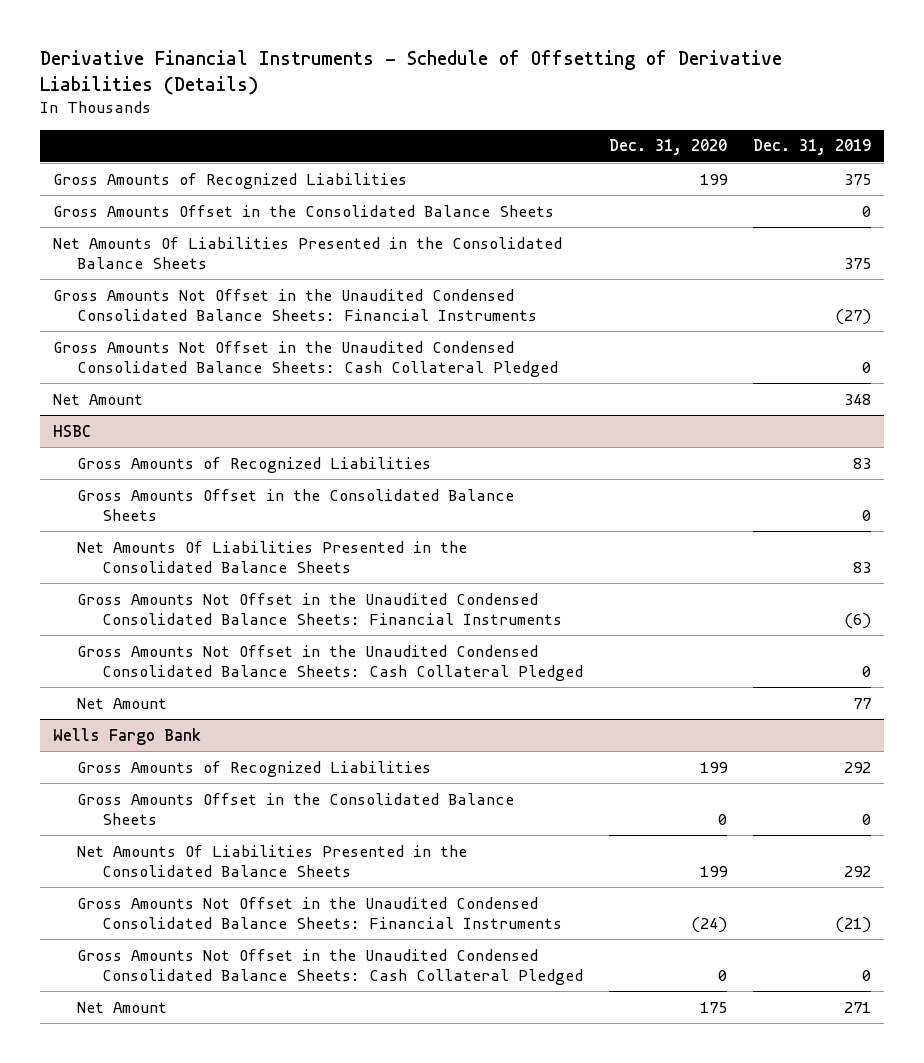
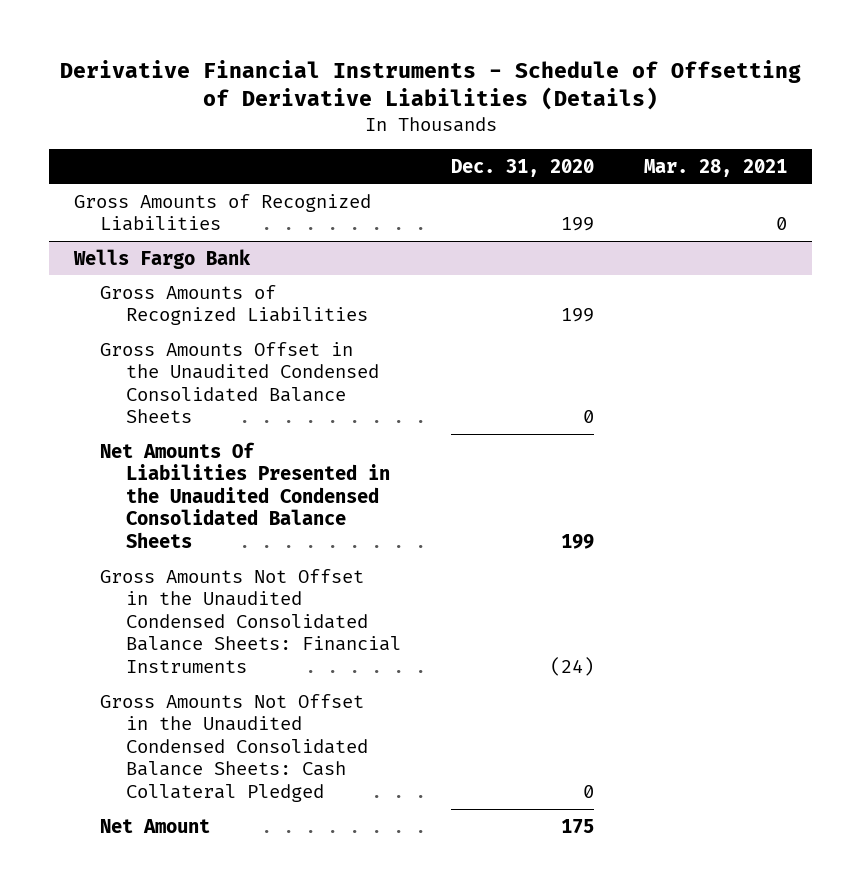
- | Dec. 31, 2020 | Dec. 31, 2019
+ | Dec. 31, 2020 | Mar. 28, 2021
- Gross Amounts Offset in the Consolidated Balance Sheets | | 0
- Net Amounts Of Liabilities Presented in the Consolidated Balance Sheets | | 375
- Gross Amounts Not Offset in the Unaudited Condensed Consolidated Balance Sheets: Financial Instruments | | (27)
- Gross Amounts Not Offset in the Unaudited Condensed Consolidated Balance Sheets: Cash Collateral Pledged | | 0
- Net Amount | | 348
- HSBC
- Gross Amounts of Recognized Liabilities | | 83
- Gross Amounts Offset in the Consolidated Balance Sheets | | 0
- Net Amounts Of Liabilities Presented in the Consolidated Balance Sheets | | 83
- Gross Amounts Not Offset in the Unaudited Condensed Consolidated Balance Sheets: Financial Instruments | | (6)
- Gross Amounts Not Offset in the Unaudited Condensed Consolidated Balance Sheets: Cash Collateral Pledged | | 0
- Net Amount | | 77
@ Wells Fargo Bank
- Gross Amounts Offset in the Consolidated Balance Sheets | 0 | 0
- Net Amounts Of Liabilities Presented in the Consolidated Balance Sheets | 199 | 292
+ Gross Amounts Offset in the Unaudited Condensed Consolidated Balance Sheets | 0 |
+ Net Amounts Of Liabilities Presented in the Unaudited Condensed Consolidated Balance Sheets | 199 |

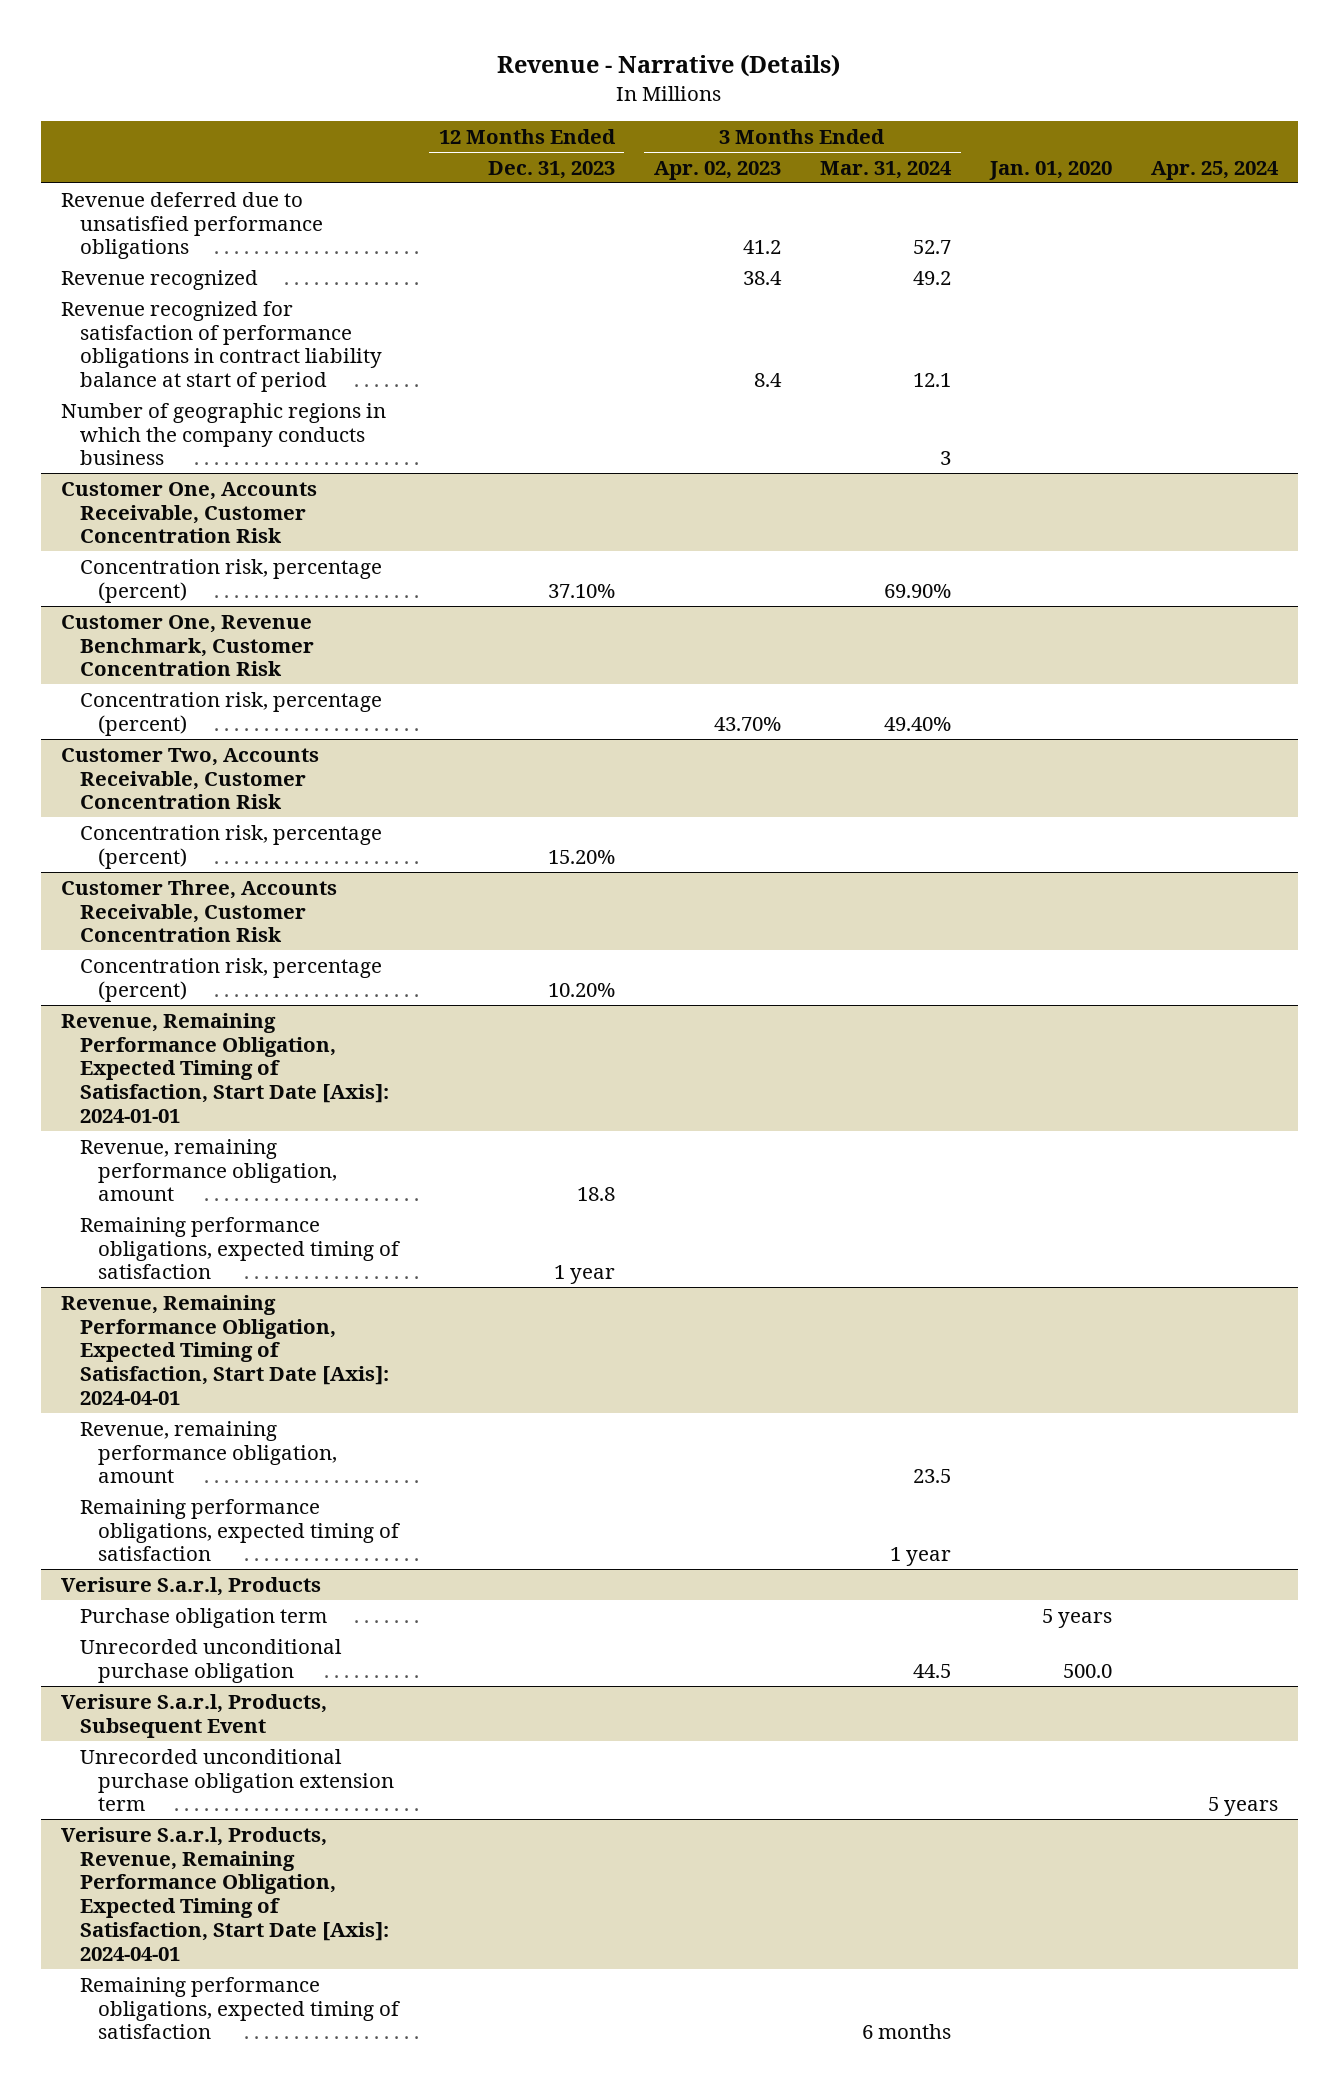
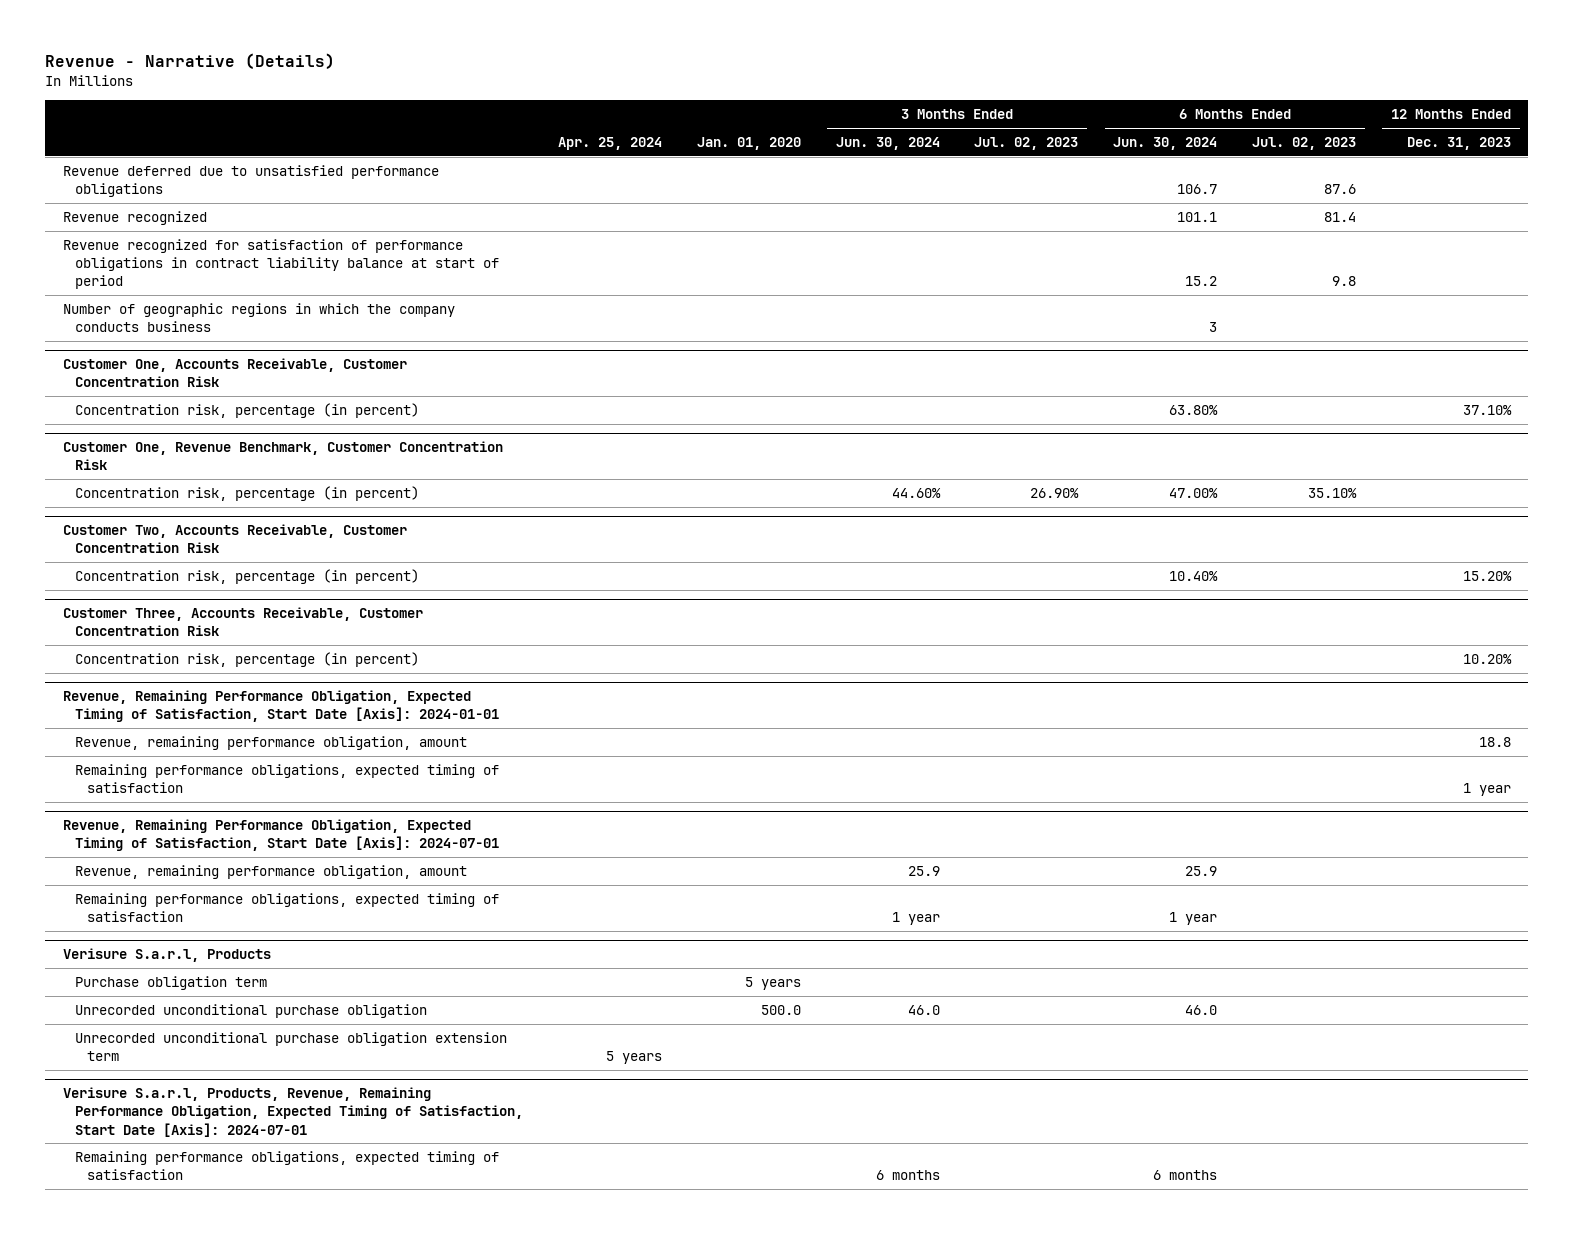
- | 12 Months Ended Dec. 31, 2023 | 3 Months Ended Apr. 02, 2023 | 3 Months Ended Mar. 31, 2024 | Jan. 01, 2020 | Apr. 25, 2024
+ | Apr. 25, 2024 | Jan. 01, 2020 | 3 Months Ended Jun. 30, 2024 | 3 Months Ended Jul. 02, 2023 | 6 Months Ended Jun. 30, 2024 | 6 Months Ended Jul. 02, 2023 | 12 Months Ended Dec. 31, 2023
@ Customer One, Accounts Receivable, Customer Concentration Risk
- Concentration risk, percentage (percent) | 37.10% | | 69.90% | |
+ Concentration risk, percentage (in percent) | | | | | 63.80% | | 37.10%
@ Customer One, Revenue Benchmark, Customer Concentration Risk
- Concentration risk, percentage (percent) | | 43.70% | 49.40% | |
+ Concentration risk, percentage (in percent) | | | 44.60% | 26.90% | 47.00% | 35.10% |
@ Customer Two, Accounts Receivable, Customer Concentration Risk
- Concentration risk, percentage (percent) | 15.20% | | | |
+ Concentration risk, percentage (in percent) | | | | | 10.40% | | 15.20%
@ Customer Three, Accounts Receivable, Customer Concentration Risk
- Concentration risk, percentage (percent) | 10.20% | | | |
+ Concentration risk, percentage (in percent) | | | | | | | 10.20%
- Revenue, Remaining Performance Obligation, Expected Timing of Satisfaction, Start Date [Axis]: 2024-04-01
- Revenue, remaining performance obligation, amount | | | 23.5 | |
- Remaining performance obligations, expected timing of satisfaction | | | 1 year | |
+ Revenue, Remaining Performance Obligation, Expected Timing of Satisfaction, Start Date [Axis]: 2024-07-01
+ Revenue, remaining performance obligation, amount | | | 25.9 | | 25.9 | |
+ Remaining performance obligations, expected timing of satisfaction | | | 1 year | | 1 year | |
- Verisure S.a.r.l, Products, Subsequent Event
- Unrecorded unconditional purchase obligation extension term | | | | | 5 years
- Verisure S.a.r.l, Products, Revenue, Remaining Performance Obligation, Expected Timing of Satisfaction, Start Date [Axis]: 2024-04-01
@ Verisure S.a.r.l, Products
+ Unrecorded unconditional purchase obligation extension term | 5 years | | | | | |
+ Verisure S.a.r.l, Products, Revenue, Remaining Performance Obligation, Expected Timing of Satisfaction, Start Date [Axis]: 2024-07-01

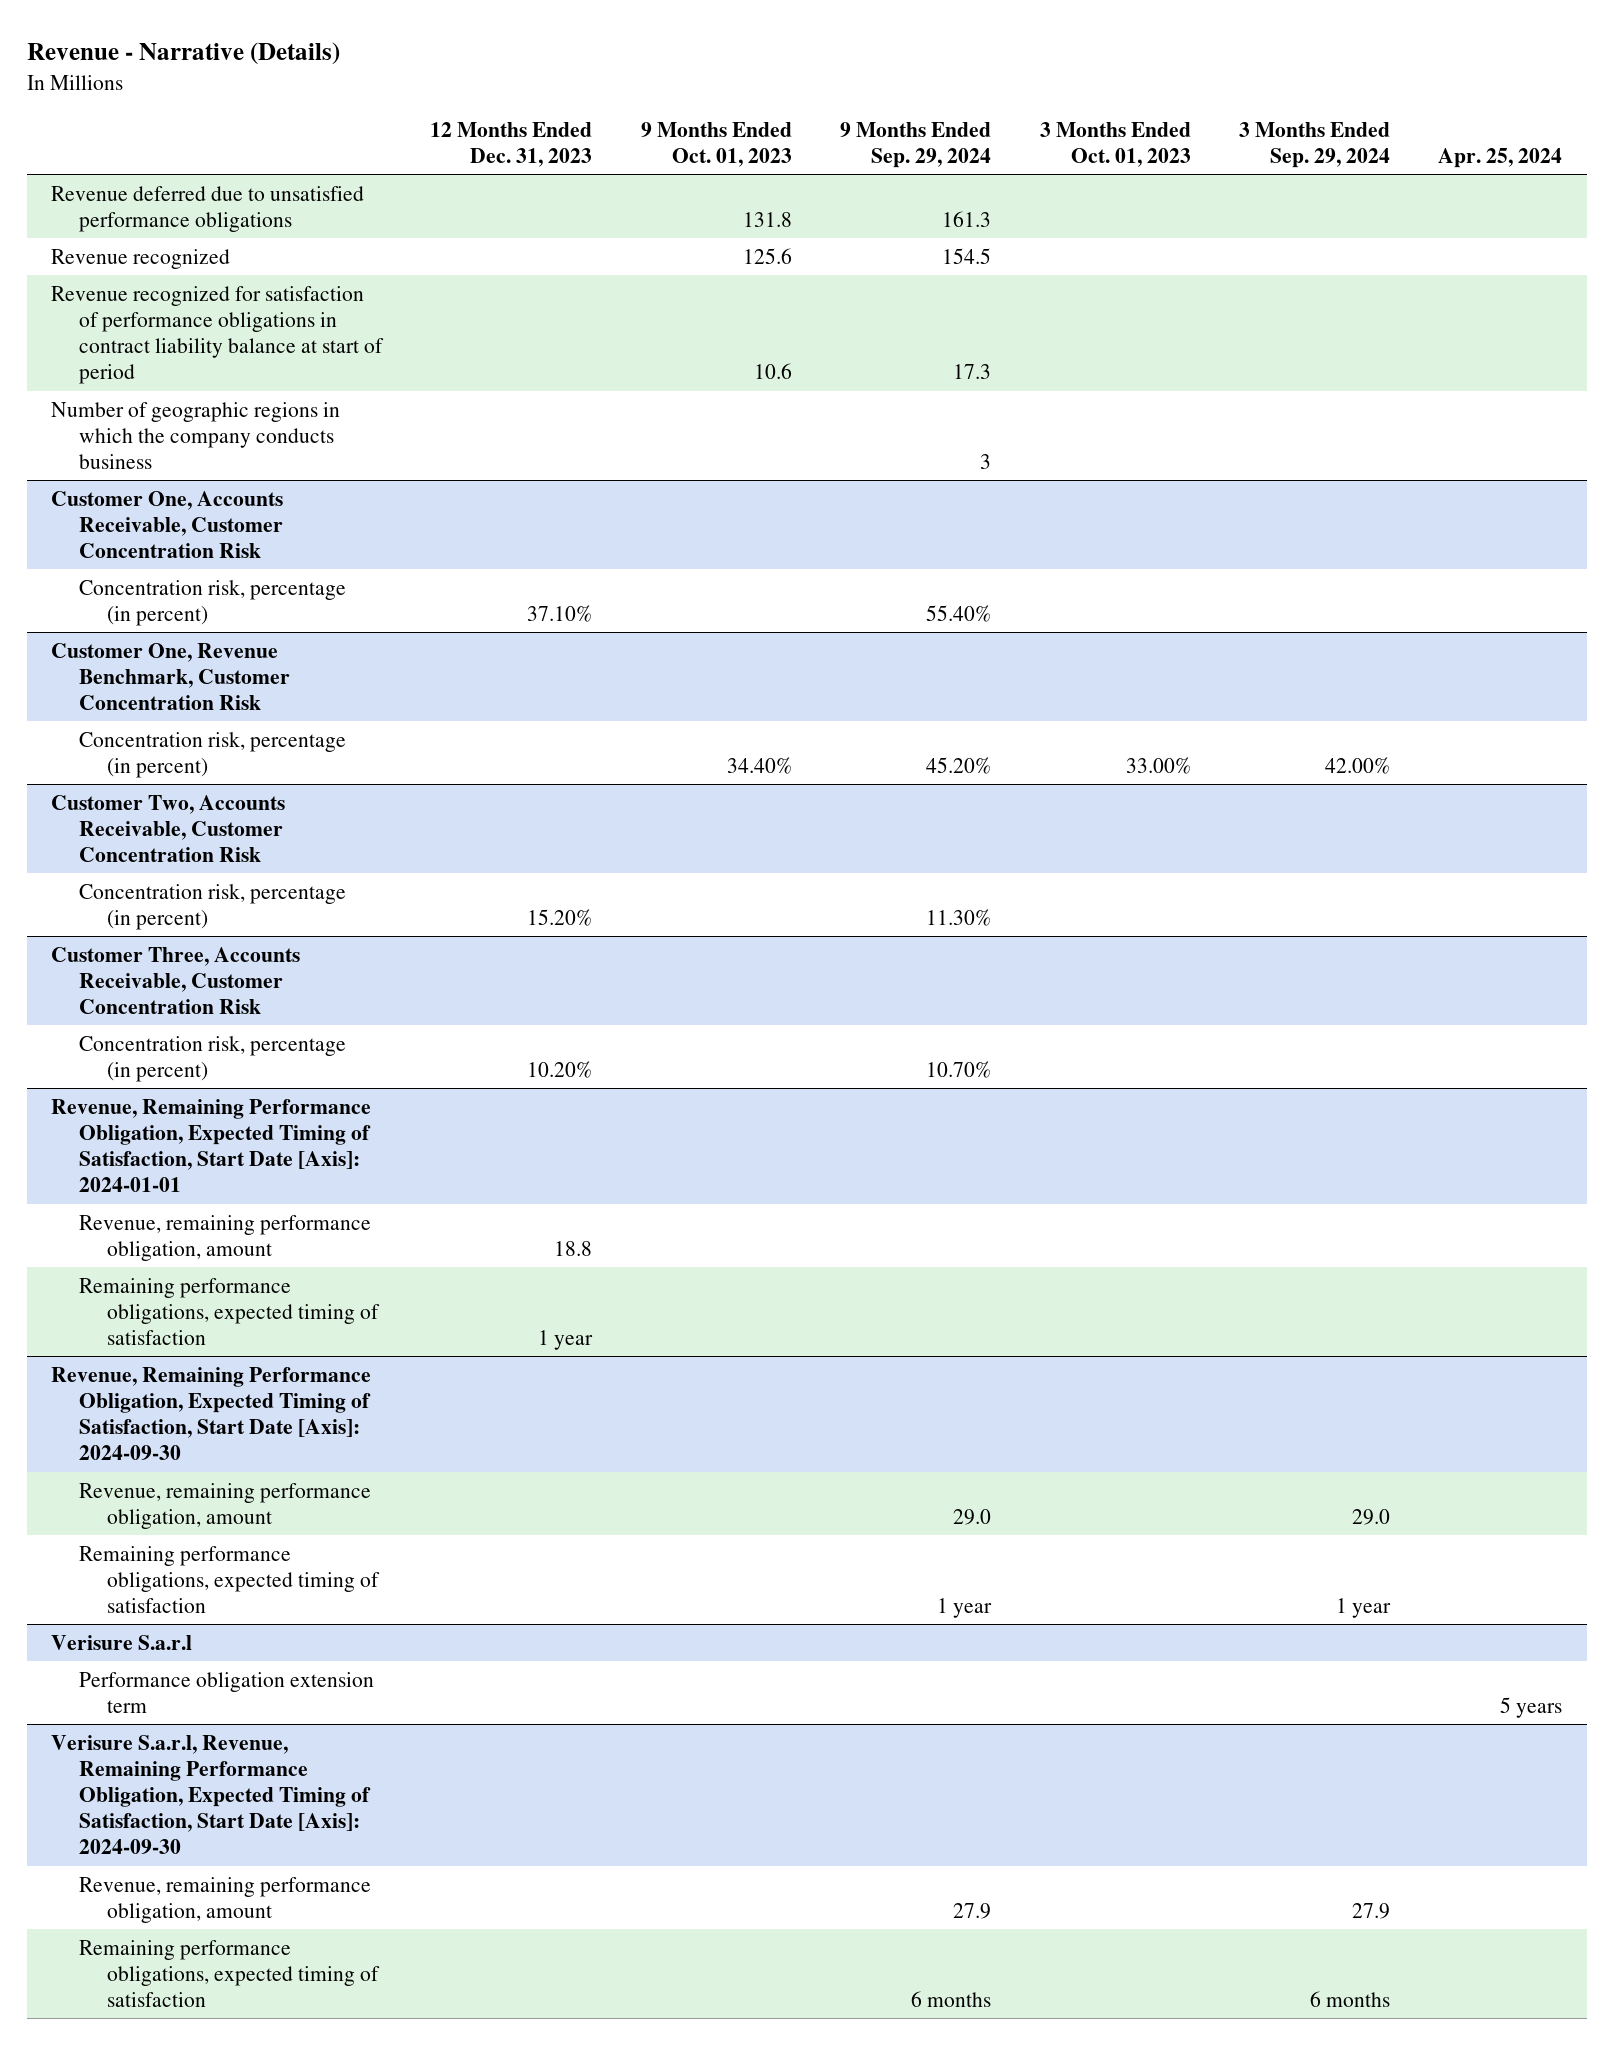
- | Apr. 25, 2024 | Jan. 01, 2020 | 3 Months Ended Jun. 30, 2024 | 3 Months Ended Jul. 02, 2023 | 6 Months Ended Jun. 30, 2024 | 6 Months Ended Jul. 02, 2023 | 12 Months Ended Dec. 31, 2023
+ | 12 Months Ended Dec. 31, 2023 | 9 Months Ended Oct. 01, 2023 | 9 Months Ended Sep. 29, 2024 | 3 Months Ended Oct. 01, 2023 | 3 Months Ended Sep. 29, 2024 | Apr. 25, 2024
- Revenue, Remaining Performance Obligation, Expected Timing of Satisfaction, Start Date [Axis]: 2024-07-01
- Revenue, remaining performance obligation, amount | | | 25.9 | | 25.9 | |
- Remaining performance obligations, expected timing of satisfaction | | | 1 year | | 1 year | |
- Verisure S.a.r.l, Products
- Purchase obligation term | | 5 years | | | | |
- Unrecorded unconditional purchase obligation | | 500.0 | 46.0 | | 46.0 | |
- Unrecorded unconditional purchase obligation extension term | 5 years | | | | | |
- Verisure S.a.r.l, Products, Revenue, Remaining Performance Obligation, Expected Timing of Satisfaction, Start Date [Axis]: 2024-07-01
+ Revenue, Remaining Performance Obligation, Expected Timing of Satisfaction, Start Date [Axis]: 2024-09-30
+ Revenue, remaining performance obligation, amount | | | 29.0 | | 29.0 |
+ Remaining performance obligations, expected timing of satisfaction | | | 1 year | | 1 year |
+ Verisure S.a.r.l
+ Performance obligation extension term | | | | | | 5 years
+ Verisure S.a.r.l, Revenue, Remaining Performance Obligation, Expected Timing of Satisfaction, Start Date [Axis]: 2024-09-30
+ Revenue, remaining performance obligation, amount | | | 27.9 | | 27.9 |

